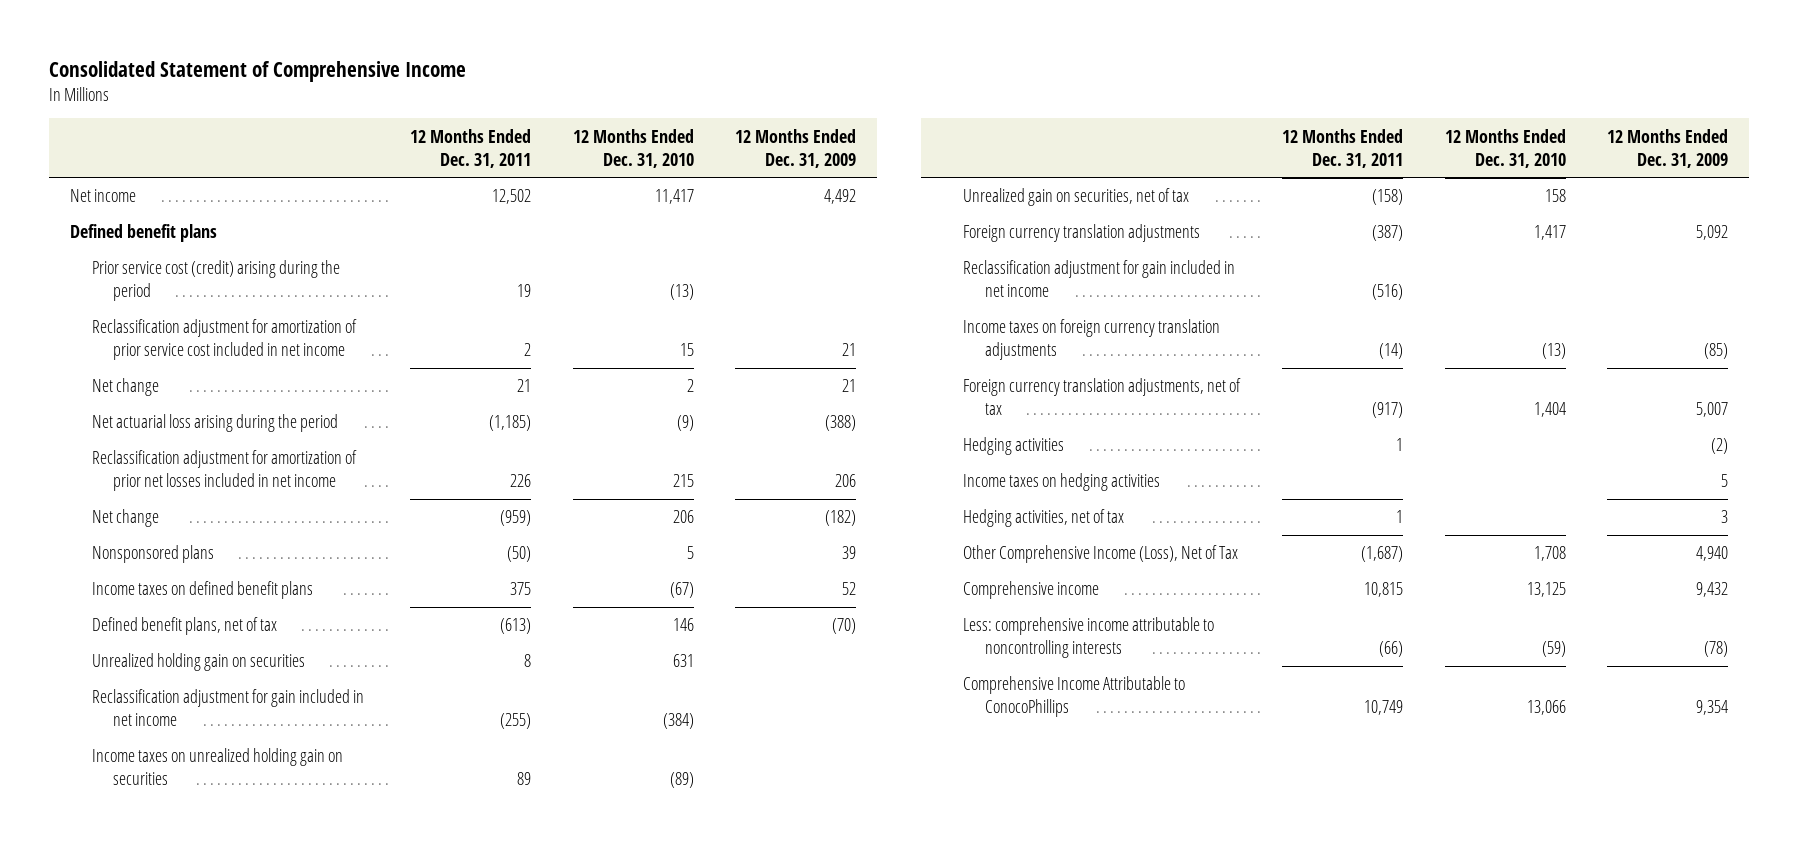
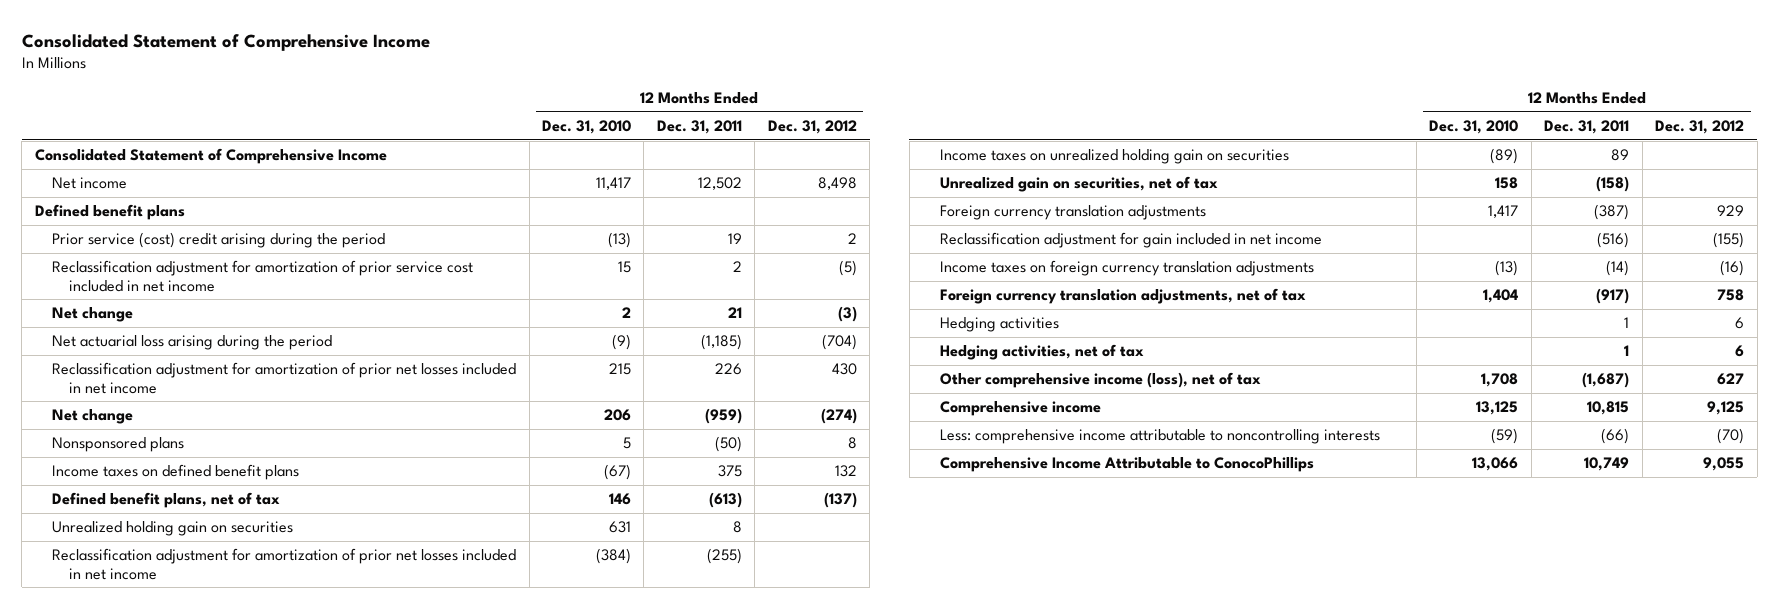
- | 12 Months Ended Dec. 31, 2011 | 12 Months Ended Dec. 31, 2010 | 12 Months Ended Dec. 31, 2009
+ | 12 Months Ended Dec. 31, 2010 | 12 Months Ended Dec. 31, 2011 | 12 Months Ended Dec. 31, 2012
+ Consolidated Statement of Comprehensive Income
- Prior service cost (credit) arising during the period | 19 | (13) |
+ Prior service (cost) credit arising during the period | (13) | 19 | 2
- Reclassification adjustment for gain included in net income | (255) | (384) |
+ Reclassification adjustment for amortization of prior net losses included in net income | (384) | (255) |
- Income taxes on hedging activities | | | 5
- Other Comprehensive Income (Loss), Net of Tax | (1,687) | 1,708 | 4,940
+ Other comprehensive income (loss), net of tax | 1,708 | (1,687) | 627

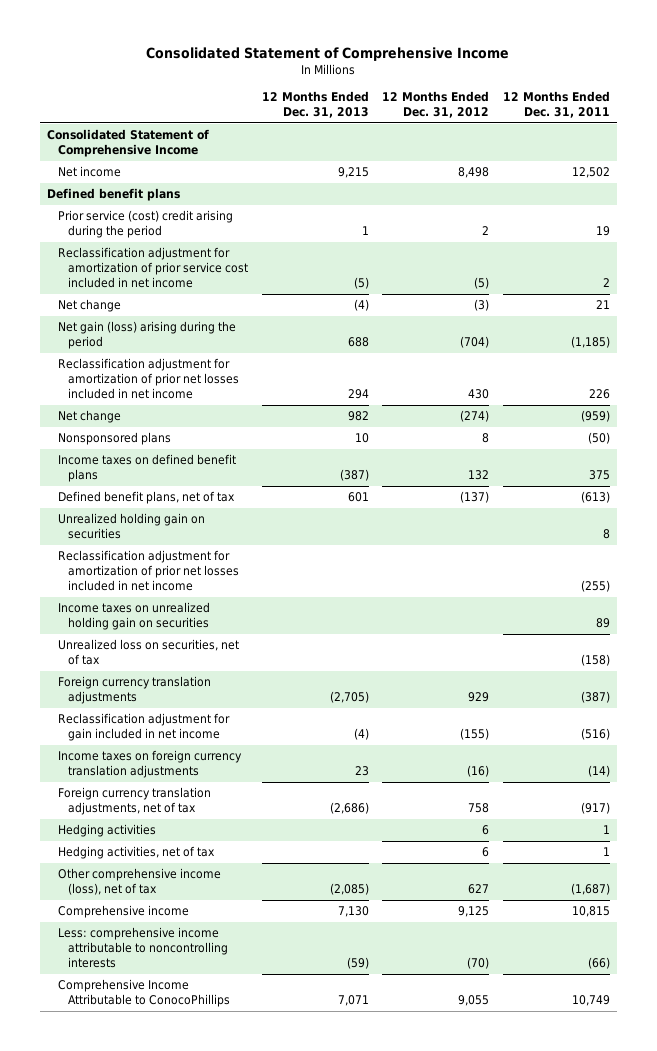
- | 12 Months Ended Dec. 31, 2010 | 12 Months Ended Dec. 31, 2011 | 12 Months Ended Dec. 31, 2012
+ | 12 Months Ended Dec. 31, 2013 | 12 Months Ended Dec. 31, 2012 | 12 Months Ended Dec. 31, 2011
- Net actuarial loss arising during the period | (9) | (1,185) | (704)
+ Net gain (loss) arising during the period | 688 | (704) | (1,185)
- Unrealized gain on securities, net of tax | 158 | (158) |
+ Unrealized loss on securities, net of tax | | | (158)

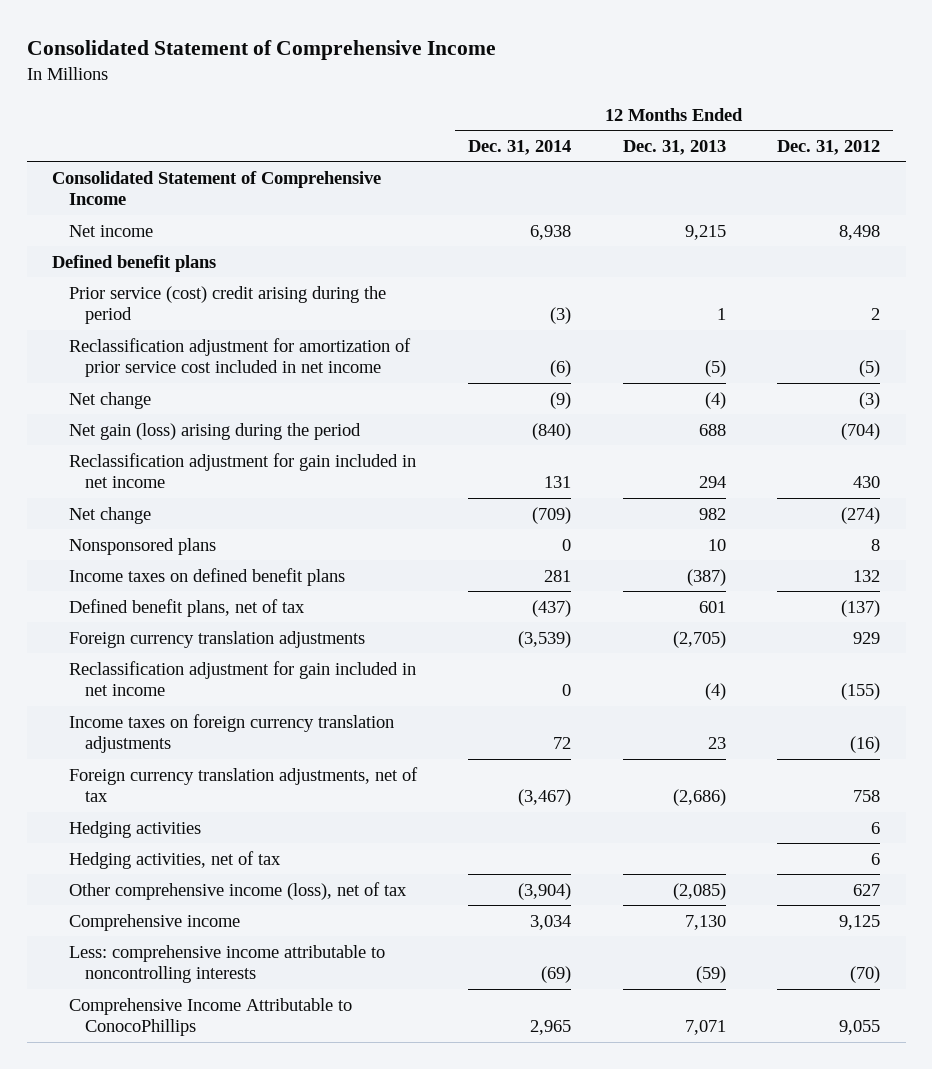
- | 12 Months Ended Dec. 31, 2013 | 12 Months Ended Dec. 31, 2012 | 12 Months Ended Dec. 31, 2011
+ | 12 Months Ended Dec. 31, 2014 | 12 Months Ended Dec. 31, 2013 | 12 Months Ended Dec. 31, 2012
- Reclassification adjustment for amortization of prior net losses included in net income | 294 | 430 | 226
+ Reclassification adjustment for gain included in net income | 131 | 294 | 430
- Unrealized holding gain on securities | | | 8
- Reclassification adjustment for amortization of prior net losses included in net income | | | (255)
- Income taxes on unrealized holding gain on securities | | | 89
- Unrealized loss on securities, net of tax | | | (158)

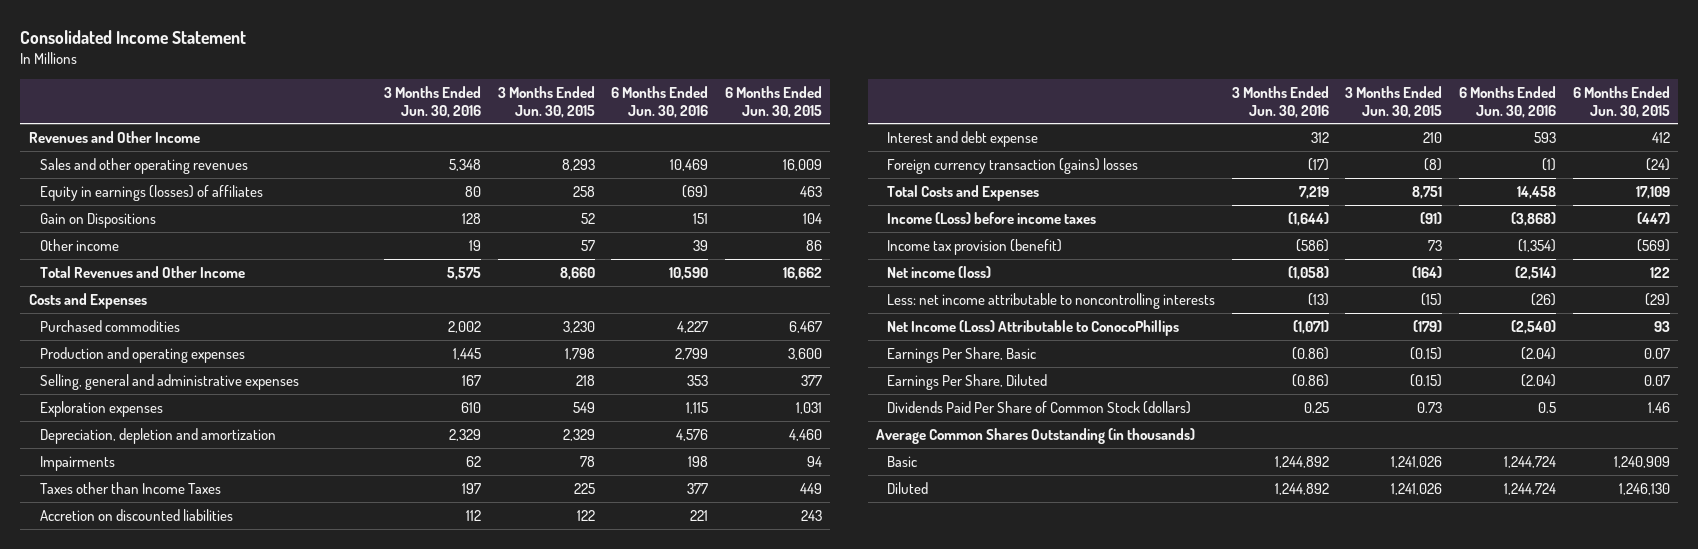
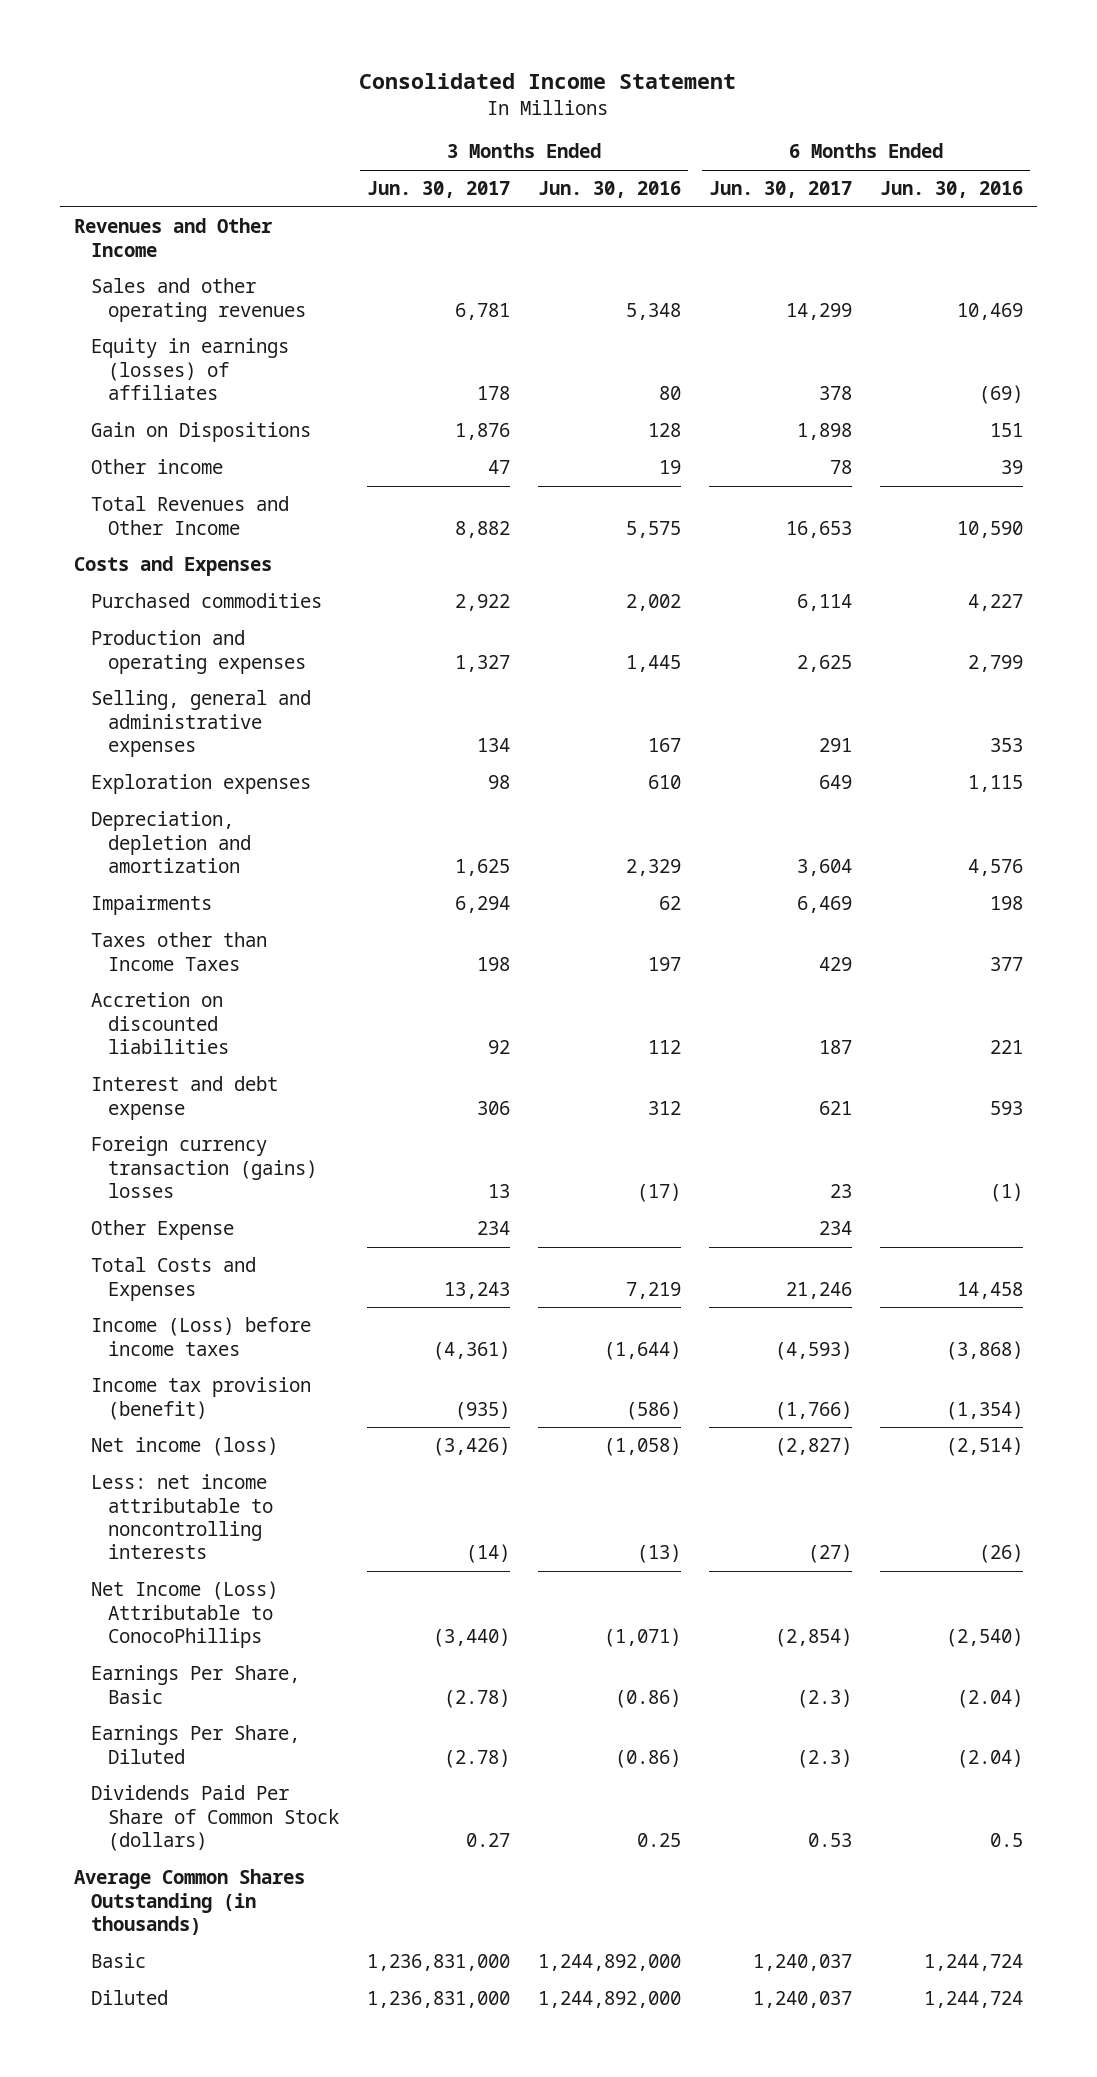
- | 3 Months Ended Jun. 30, 2016 | 3 Months Ended Jun. 30, 2015 | 6 Months Ended Jun. 30, 2016 | 6 Months Ended Jun. 30, 2015
+ | 3 Months Ended Jun. 30, 2017 | 3 Months Ended Jun. 30, 2016 | 6 Months Ended Jun. 30, 2017 | 6 Months Ended Jun. 30, 2016
+ Other Expense | 234 | | 234 |
- Basic | 1,244,892 | 1,241,026 | 1,244,724 | 1,240,909
- Diluted | 1,244,892 | 1,241,026 | 1,244,724 | 1,246,130
+ Basic | 1,236,831,000 | 1,244,892,000 | 1,240,037 | 1,244,724
+ Diluted | 1,236,831,000 | 1,244,892,000 | 1,240,037 | 1,244,724

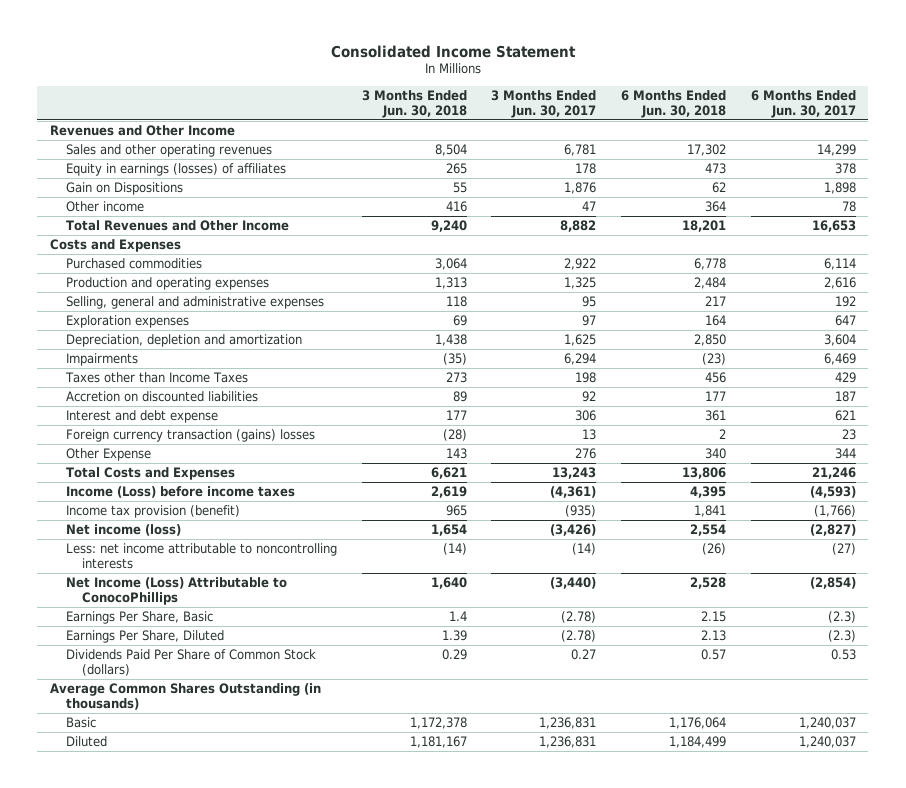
- | 3 Months Ended Jun. 30, 2017 | 3 Months Ended Jun. 30, 2016 | 6 Months Ended Jun. 30, 2017 | 6 Months Ended Jun. 30, 2016
+ | 3 Months Ended Jun. 30, 2018 | 3 Months Ended Jun. 30, 2017 | 6 Months Ended Jun. 30, 2018 | 6 Months Ended Jun. 30, 2017
- Production and operating expenses | 1,327 | 1,445 | 2,625 | 2,799
- Selling, general and administrative expenses | 134 | 167 | 291 | 353
- Exploration expenses | 98 | 610 | 649 | 1,115
+ Production and operating expenses | 1,313 | 1,325 | 2,484 | 2,616
+ Selling, general and administrative expenses | 118 | 95 | 217 | 192
+ Exploration expenses | 69 | 97 | 164 | 647
- Other Expense | 234 | | 234 |
+ Other Expense | 143 | 276 | 340 | 344
- Basic | 1,236,831,000 | 1,244,892,000 | 1,240,037 | 1,244,724
- Diluted | 1,236,831,000 | 1,244,892,000 | 1,240,037 | 1,244,724
+ Basic | 1,172,378 | 1,236,831 | 1,176,064 | 1,240,037
+ Diluted | 1,181,167 | 1,236,831 | 1,184,499 | 1,240,037

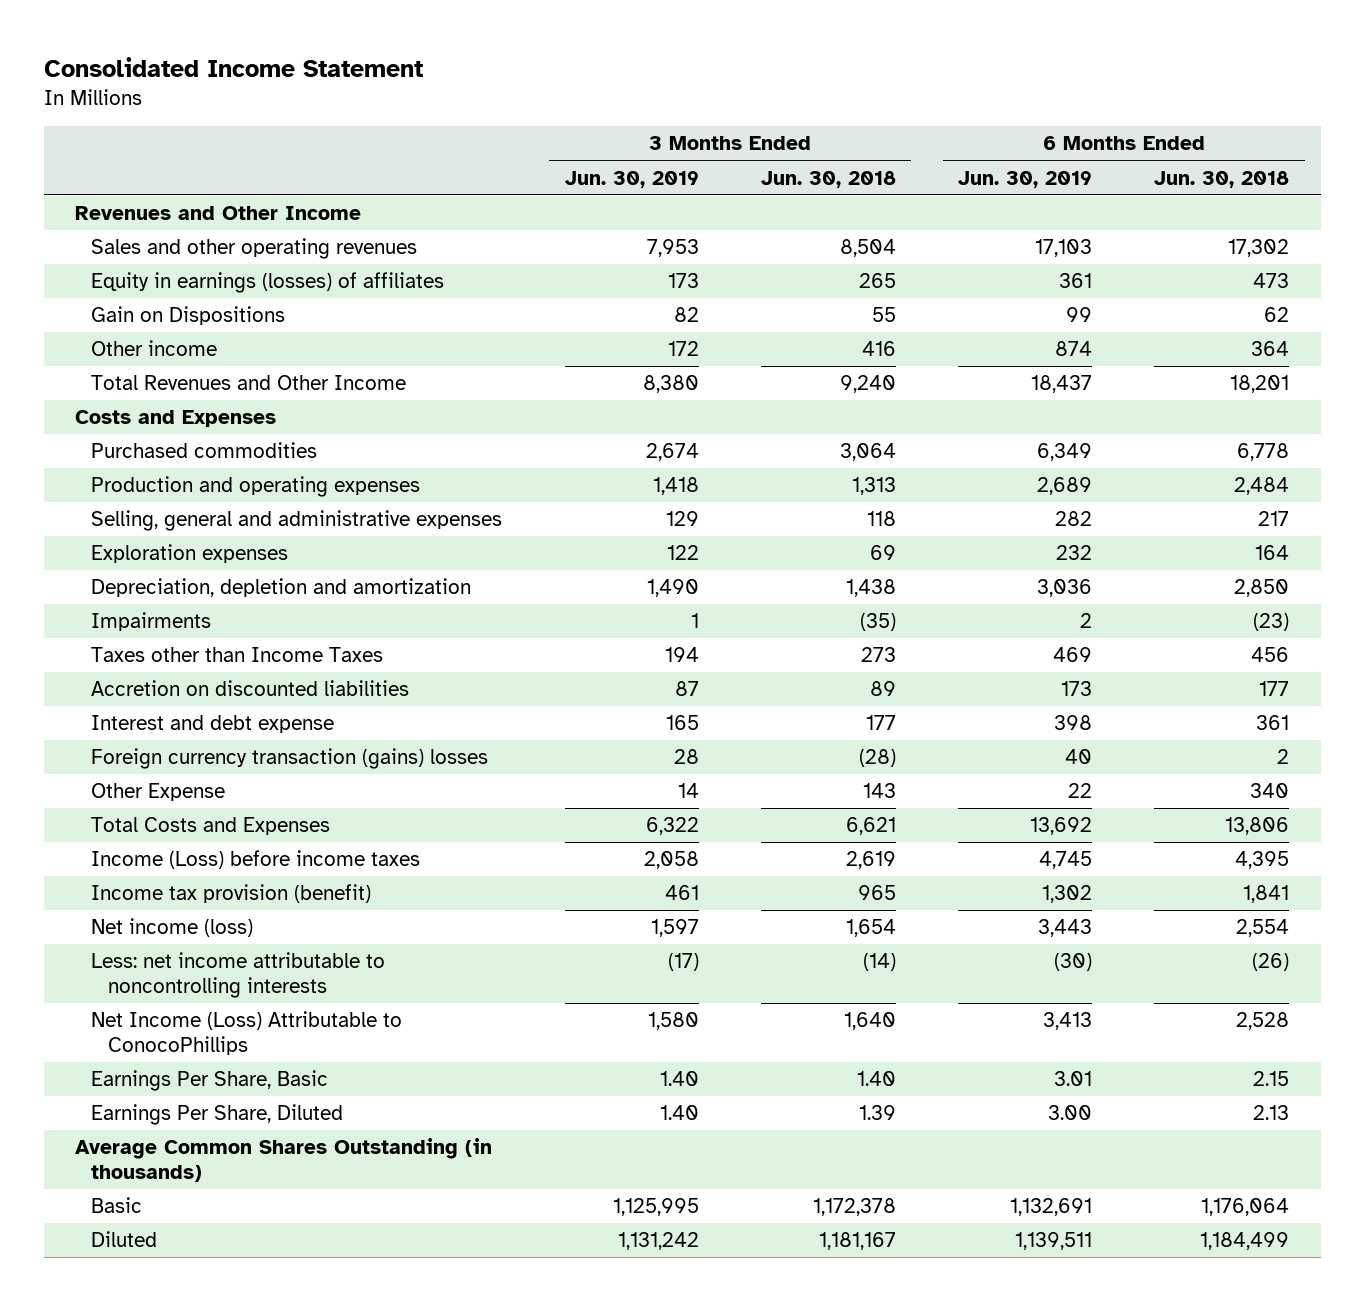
- | 3 Months Ended Jun. 30, 2018 | 3 Months Ended Jun. 30, 2017 | 6 Months Ended Jun. 30, 2018 | 6 Months Ended Jun. 30, 2017
+ | 3 Months Ended Jun. 30, 2019 | 3 Months Ended Jun. 30, 2018 | 6 Months Ended Jun. 30, 2019 | 6 Months Ended Jun. 30, 2018
- Earnings Per Share, Basic | 1.4 | (2.78) | 2.15 | (2.3)
+ Earnings Per Share, Basic | 1.40 | 1.40 | 3.01 | 2.15
- Dividends Paid Per Share of Common Stock (dollars) | 0.29 | 0.27 | 0.57 | 0.53

